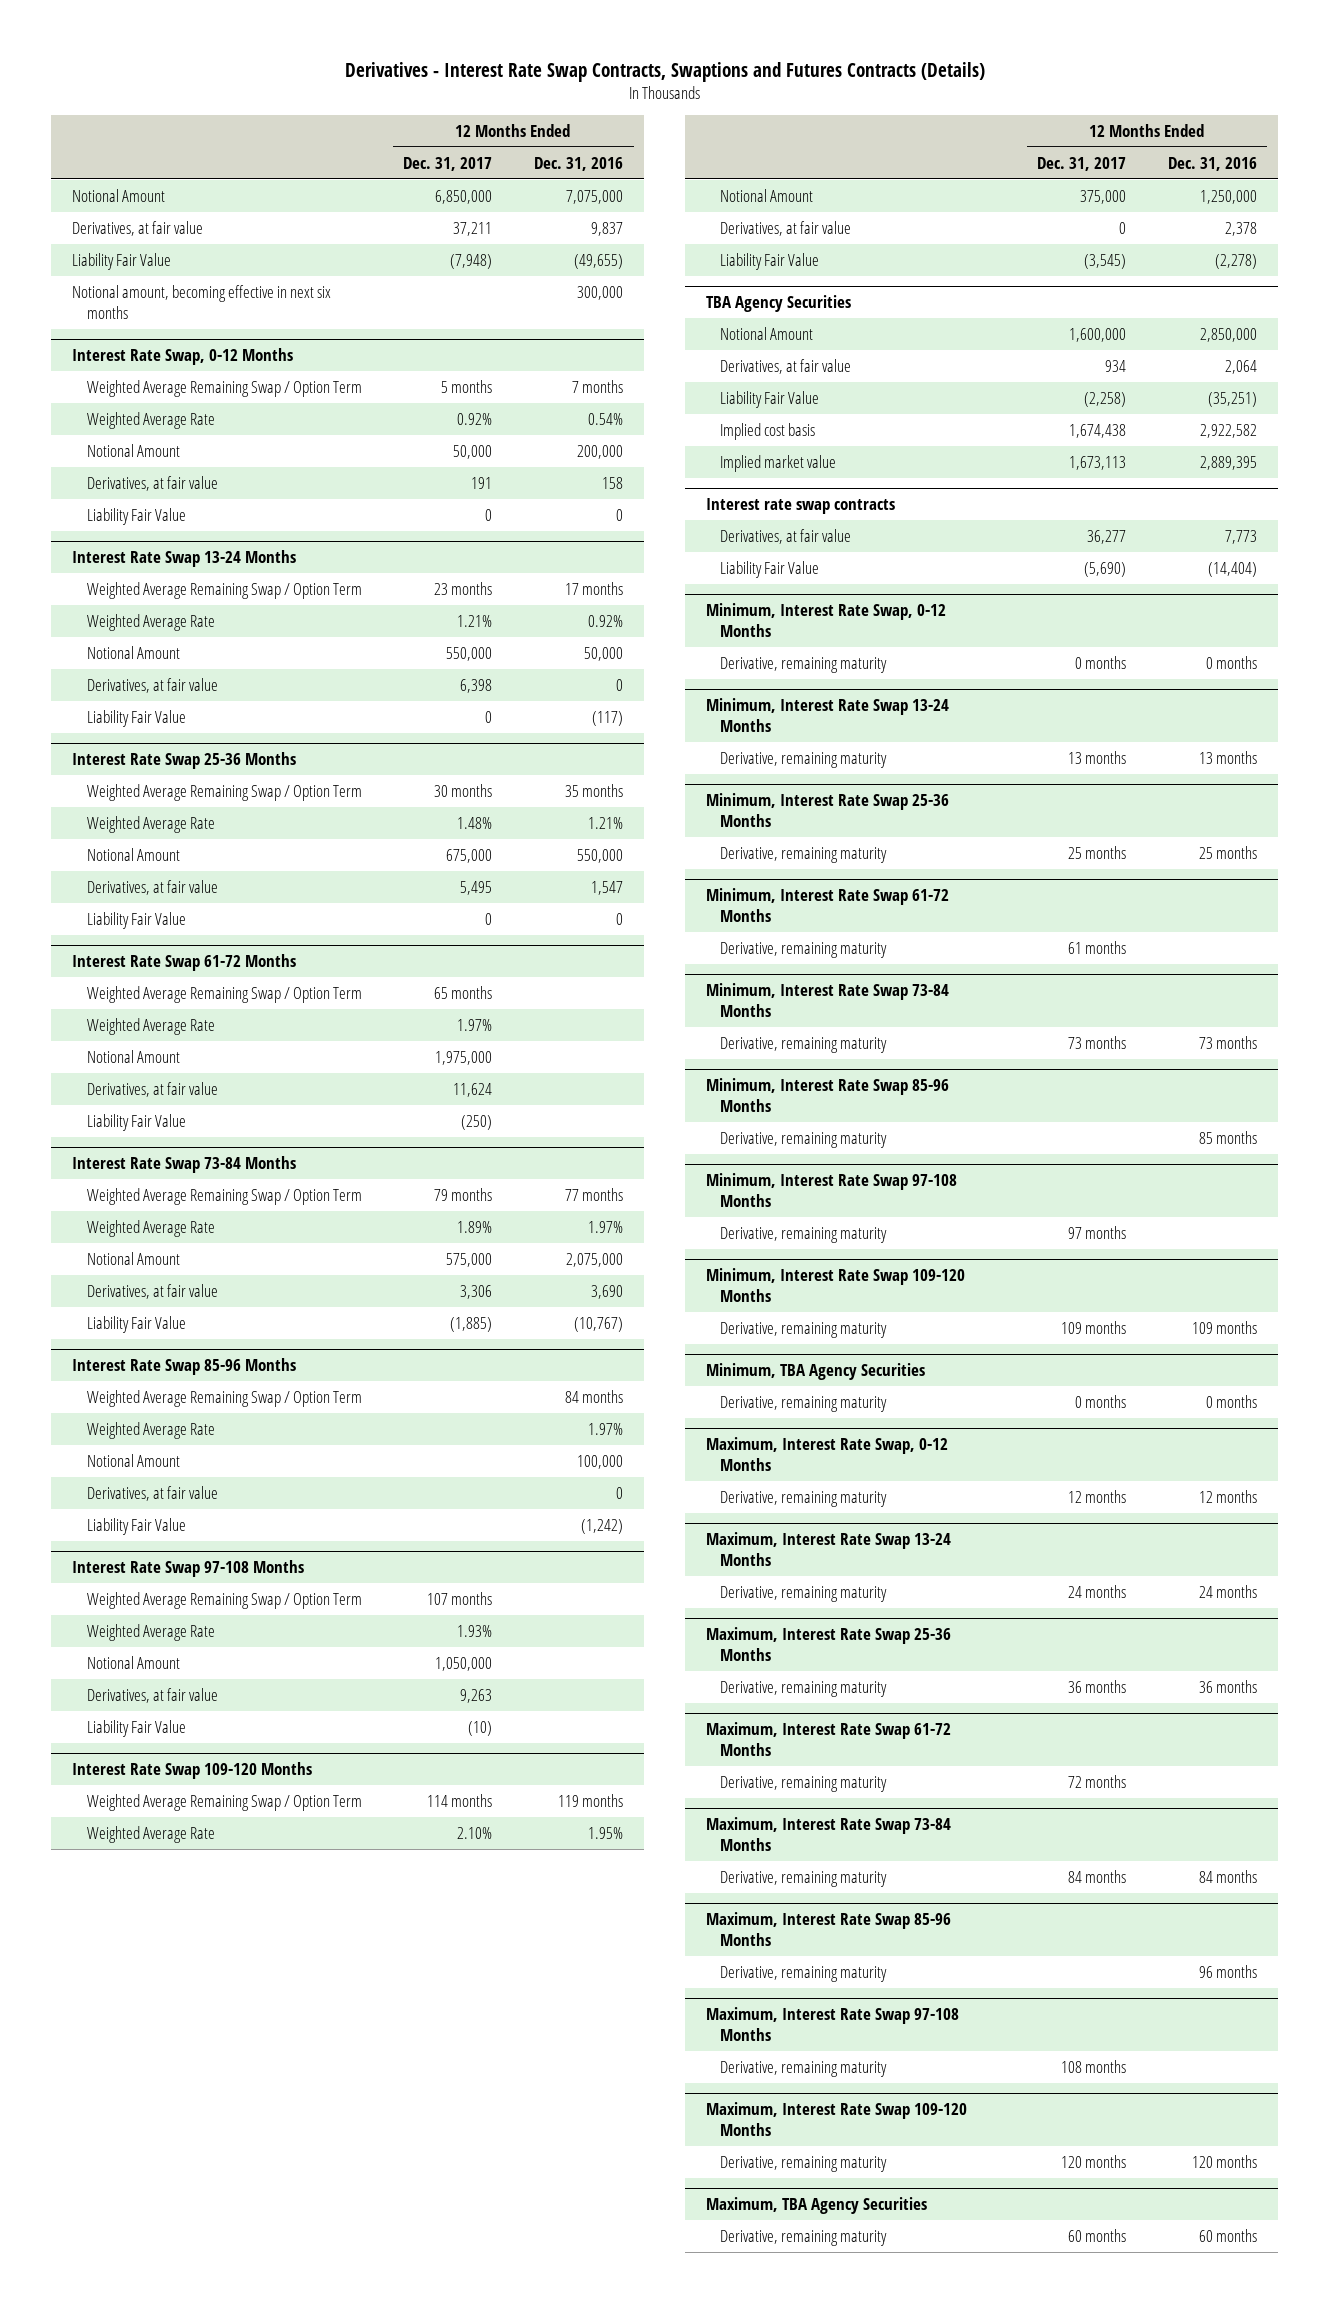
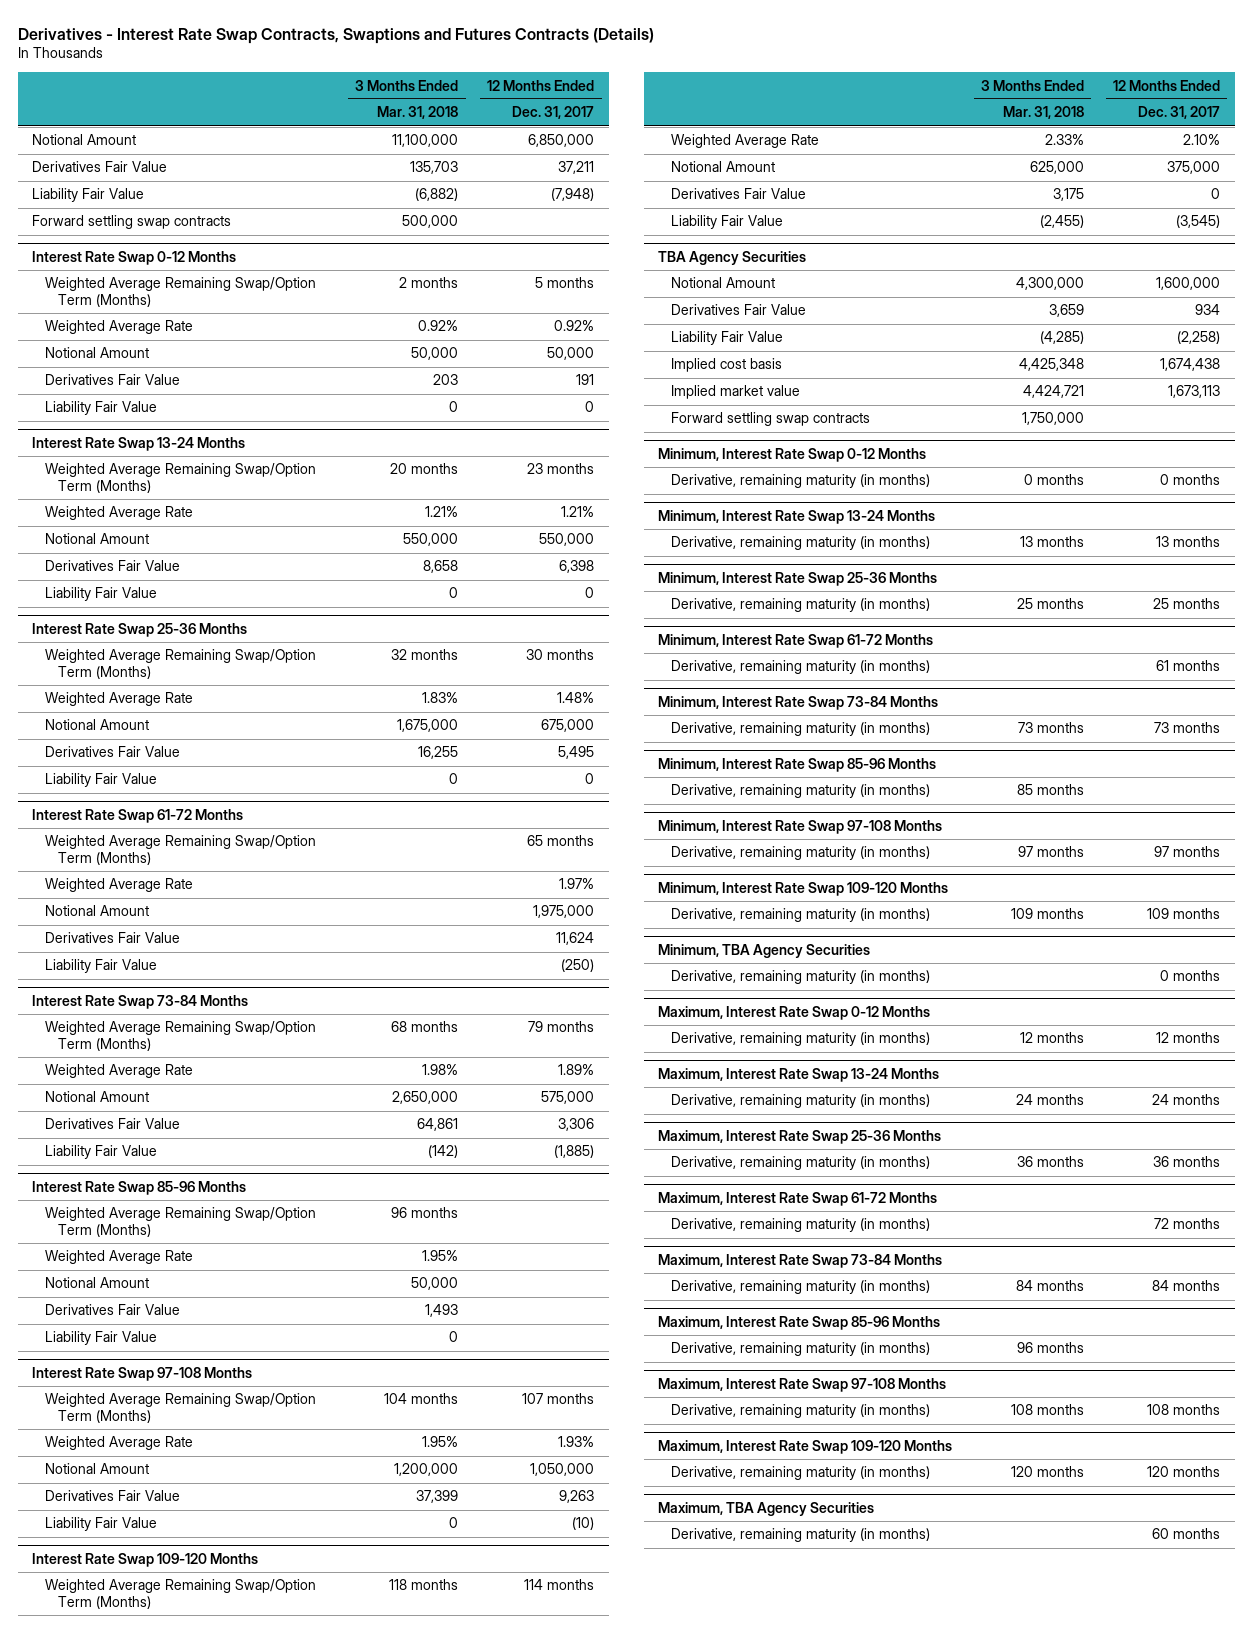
- | 12 Months Ended Dec. 31, 2017 | 12 Months Ended Dec. 31, 2016
+ | 3 Months Ended Mar. 31, 2018 | 12 Months Ended Dec. 31, 2017
- Derivatives, at fair value | 37,211 | 9,837
+ Derivatives Fair Value | 135,703 | 37,211
- Notional amount, becoming effective in next six months | | 300,000
- Interest Rate Swap, 0-12 Months
- Weighted Average Remaining Swap / Option Term | 5 months | 7 months
+ Forward settling swap contracts | 500,000 |
+ Interest Rate Swap 0-12 Months
+ Weighted Average Remaining Swap/Option Term (Months) | 2 months | 5 months
- Derivatives, at fair value | 191 | 158
+ Derivatives Fair Value | 203 | 191
@ Interest Rate Swap 13-24 Months
- Weighted Average Remaining Swap / Option Term | 23 months | 17 months
+ Weighted Average Remaining Swap/Option Term (Months) | 20 months | 23 months
- Derivatives, at fair value | 6,398 | 0
+ Derivatives Fair Value | 8,658 | 6,398
@ Interest Rate Swap 25-36 Months
- Weighted Average Remaining Swap / Option Term | 30 months | 35 months
+ Weighted Average Remaining Swap/Option Term (Months) | 32 months | 30 months
- Derivatives, at fair value | 5,495 | 1,547
+ Derivatives Fair Value | 16,255 | 5,495
@ Interest Rate Swap 61-72 Months
- Weighted Average Remaining Swap / Option Term | 65 months |
+ Weighted Average Remaining Swap/Option Term (Months) | | 65 months
- Derivatives, at fair value | 11,624 |
+ Derivatives Fair Value | | 11,624
@ Interest Rate Swap 73-84 Months
- Weighted Average Remaining Swap / Option Term | 79 months | 77 months
+ Weighted Average Remaining Swap/Option Term (Months) | 68 months | 79 months
- Derivatives, at fair value | 3,306 | 3,690
+ Derivatives Fair Value | 64,861 | 3,306
@ Interest Rate Swap 85-96 Months
- Weighted Average Remaining Swap / Option Term | | 84 months
+ Weighted Average Remaining Swap/Option Term (Months) | 96 months |
- Derivatives, at fair value | | 0
+ Derivatives Fair Value | 1,493 |
@ Interest Rate Swap 97-108 Months
- Weighted Average Remaining Swap / Option Term | 107 months |
+ Weighted Average Remaining Swap/Option Term (Months) | 104 months | 107 months
- Derivatives, at fair value | 9,263 |
+ Derivatives Fair Value | 37,399 | 9,263
@ Interest Rate Swap 109-120 Months
- Weighted Average Remaining Swap / Option Term | 114 months | 119 months
+ Weighted Average Remaining Swap/Option Term (Months) | 118 months | 114 months
- Derivatives, at fair value | 0 | 2,378
+ Derivatives Fair Value | 3,175 | 0
@ TBA Agency Securities
- Derivatives, at fair value | 934 | 2,064
+ Derivatives Fair Value | 3,659 | 934
- Interest rate swap contracts
- Derivatives, at fair value | 36,277 | 7,773
- Liability Fair Value | (5,690) | (14,404)
- Minimum, Interest Rate Swap, 0-12 Months
- Derivative, remaining maturity | 0 months | 0 months
@ TBA Agency Securities
+ Forward settling swap contracts | 1,750,000 |
+ Minimum, Interest Rate Swap 0-12 Months
+ Derivative, remaining maturity (in months) | 0 months | 0 months
@ Minimum, Interest Rate Swap 13-24 Months
- Derivative, remaining maturity | 13 months | 13 months
+ Derivative, remaining maturity (in months) | 13 months | 13 months
@ Minimum, Interest Rate Swap 25-36 Months
- Derivative, remaining maturity | 25 months | 25 months
+ Derivative, remaining maturity (in months) | 25 months | 25 months
@ Minimum, Interest Rate Swap 61-72 Months
- Derivative, remaining maturity | 61 months |
+ Derivative, remaining maturity (in months) | | 61 months
@ Minimum, Interest Rate Swap 73-84 Months
- Derivative, remaining maturity | 73 months | 73 months
+ Derivative, remaining maturity (in months) | 73 months | 73 months
@ Minimum, Interest Rate Swap 85-96 Months
- Derivative, remaining maturity | | 85 months
+ Derivative, remaining maturity (in months) | 85 months |
@ Minimum, Interest Rate Swap 97-108 Months
- Derivative, remaining maturity | 97 months |
+ Derivative, remaining maturity (in months) | 97 months | 97 months
@ Minimum, Interest Rate Swap 109-120 Months
- Derivative, remaining maturity | 109 months | 109 months
+ Derivative, remaining maturity (in months) | 109 months | 109 months
@ Minimum, TBA Agency Securities
- Derivative, remaining maturity | 0 months | 0 months
- Maximum, Interest Rate Swap, 0-12 Months
- Derivative, remaining maturity | 12 months | 12 months
@ Minimum, TBA Agency Securities
+ Derivative, remaining maturity (in months) | | 0 months
+ Maximum, Interest Rate Swap 0-12 Months
+ Derivative, remaining maturity (in months) | 12 months | 12 months
@ Maximum, Interest Rate Swap 13-24 Months
- Derivative, remaining maturity | 24 months | 24 months
+ Derivative, remaining maturity (in months) | 24 months | 24 months
@ Maximum, Interest Rate Swap 25-36 Months
- Derivative, remaining maturity | 36 months | 36 months
+ Derivative, remaining maturity (in months) | 36 months | 36 months
@ Maximum, Interest Rate Swap 61-72 Months
- Derivative, remaining maturity | 72 months |
+ Derivative, remaining maturity (in months) | | 72 months
@ Maximum, Interest Rate Swap 73-84 Months
- Derivative, remaining maturity | 84 months | 84 months
+ Derivative, remaining maturity (in months) | 84 months | 84 months
@ Maximum, Interest Rate Swap 85-96 Months
- Derivative, remaining maturity | | 96 months
+ Derivative, remaining maturity (in months) | 96 months |
@ Maximum, Interest Rate Swap 97-108 Months
- Derivative, remaining maturity | 108 months |
+ Derivative, remaining maturity (in months) | 108 months | 108 months
@ Maximum, Interest Rate Swap 109-120 Months
- Derivative, remaining maturity | 120 months | 120 months
+ Derivative, remaining maturity (in months) | 120 months | 120 months
@ Maximum, TBA Agency Securities
- Derivative, remaining maturity | 60 months | 60 months
+ Derivative, remaining maturity (in months) | | 60 months

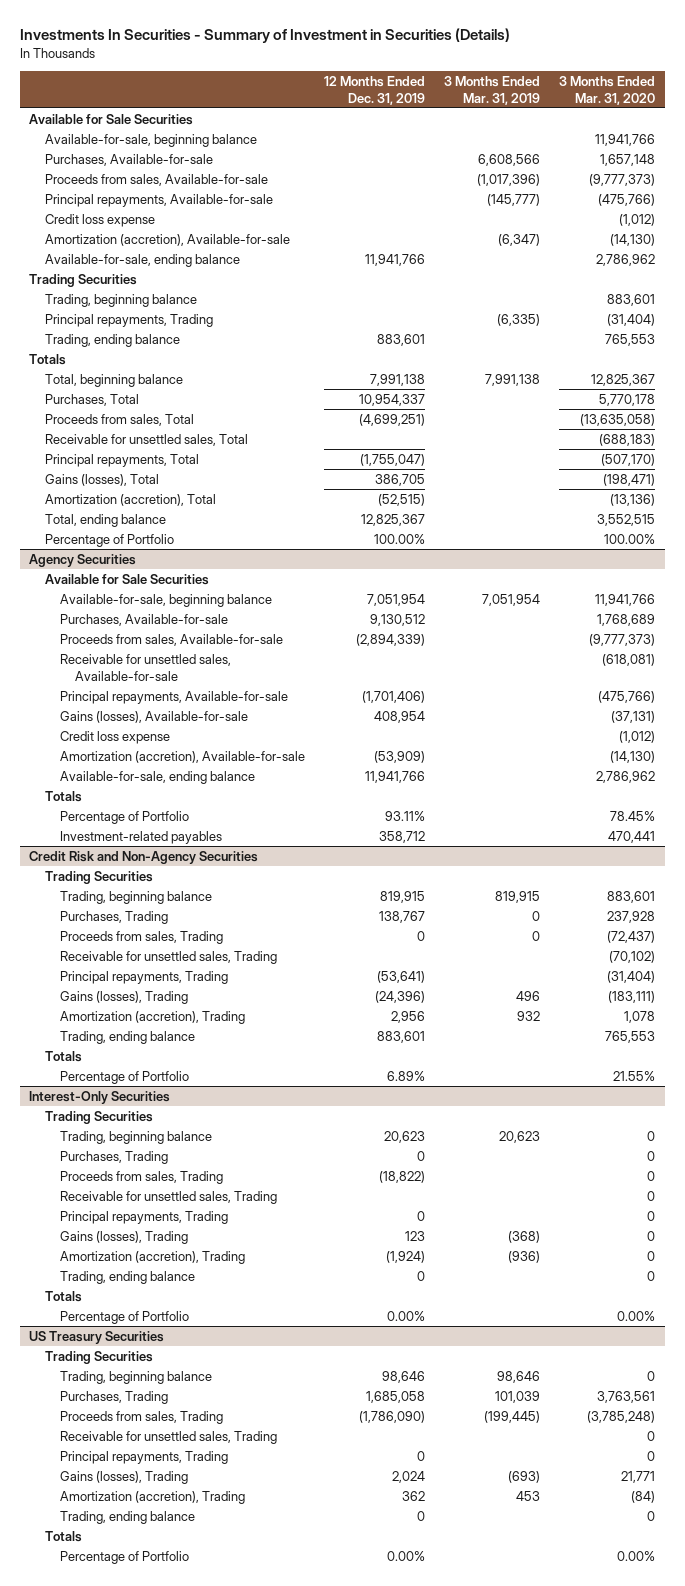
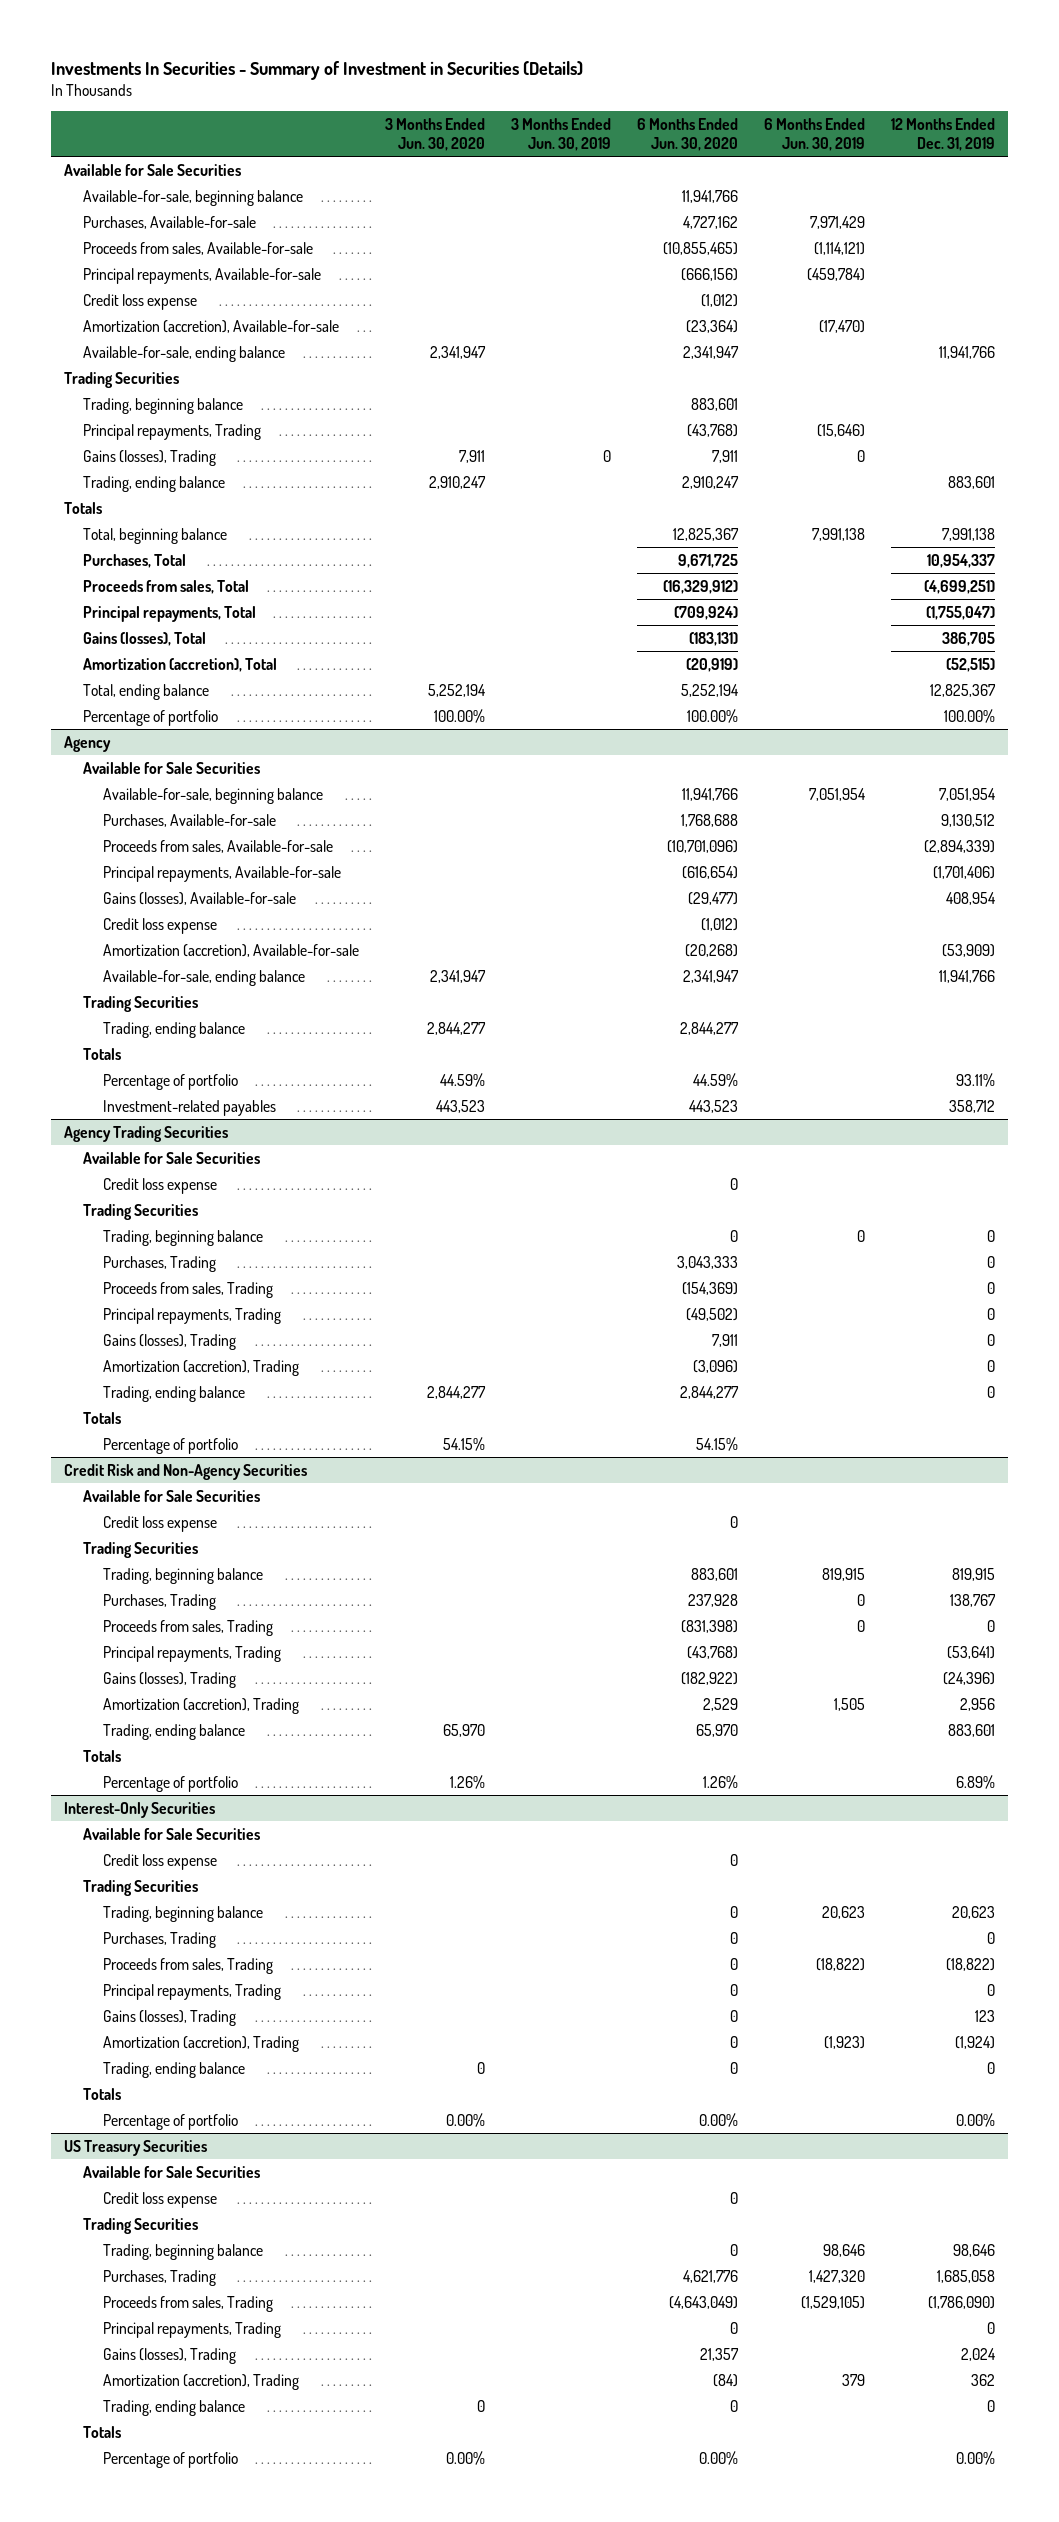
- | 12 Months Ended Dec. 31, 2019 | 3 Months Ended Mar. 31, 2019 | 3 Months Ended Mar. 31, 2020
+ | 3 Months Ended Jun. 30, 2020 | 3 Months Ended Jun. 30, 2019 | 6 Months Ended Jun. 30, 2020 | 6 Months Ended Jun. 30, 2019 | 12 Months Ended Dec. 31, 2019
+ Gains (losses), Trading | 7,911 | 0 | 7,911 | 0 |
- Receivable for unsettled sales, Total | | | (688,183)
- Percentage of Portfolio | 100.00% | | 100.00%
- Agency Securities
+ Percentage of portfolio | 100.00% | | 100.00% | | 100.00%
+ Agency
- Receivable for unsettled sales, Available-for-sale | | | (618,081)
+ Trading Securities
+ Trading, ending balance | 2,844,277 | | 2,844,277 | |
- Percentage of Portfolio | 93.11% | | 78.45%
+ Percentage of portfolio | 44.59% | | 44.59% | | 93.11%
+ Agency Trading Securities
+ Available for Sale Securities
+ Credit loss expense | | | 0 | |
+ Trading Securities
+ Trading, beginning balance | | | 0 | 0 | 0
+ Purchases, Trading | | | 3,043,333 | | 0
+ Proceeds from sales, Trading | | | (154,369) | | 0
+ Principal repayments, Trading | | | (49,502) | | 0
+ Gains (losses), Trading | | | 7,911 | | 0
+ Amortization (accretion), Trading | | | (3,096) | | 0
+ Trading, ending balance | 2,844,277 | | 2,844,277 | | 0
+ Totals
+ Percentage of portfolio | 54.15% | | 54.15% | |
@ Credit Risk and Non-Agency Securities
+ Available for Sale Securities
+ Credit loss expense | | | 0 | |
- Receivable for unsettled sales, Trading | | | (70,102)
- Percentage of Portfolio | 6.89% | | 21.55%
+ Percentage of portfolio | 1.26% | | 1.26% | | 6.89%
@ Interest-Only Securities
+ Available for Sale Securities
+ Credit loss expense | | | 0 | |
- Receivable for unsettled sales, Trading | | | 0
- Percentage of Portfolio | 0.00% | | 0.00%
+ Percentage of portfolio | 0.00% | | 0.00% | | 0.00%
@ US Treasury Securities
+ Available for Sale Securities
+ Credit loss expense | | | 0 | |
- Receivable for unsettled sales, Trading | | | 0
- Percentage of Portfolio | 0.00% | | 0.00%
+ Percentage of portfolio | 0.00% | | 0.00% | | 0.00%

